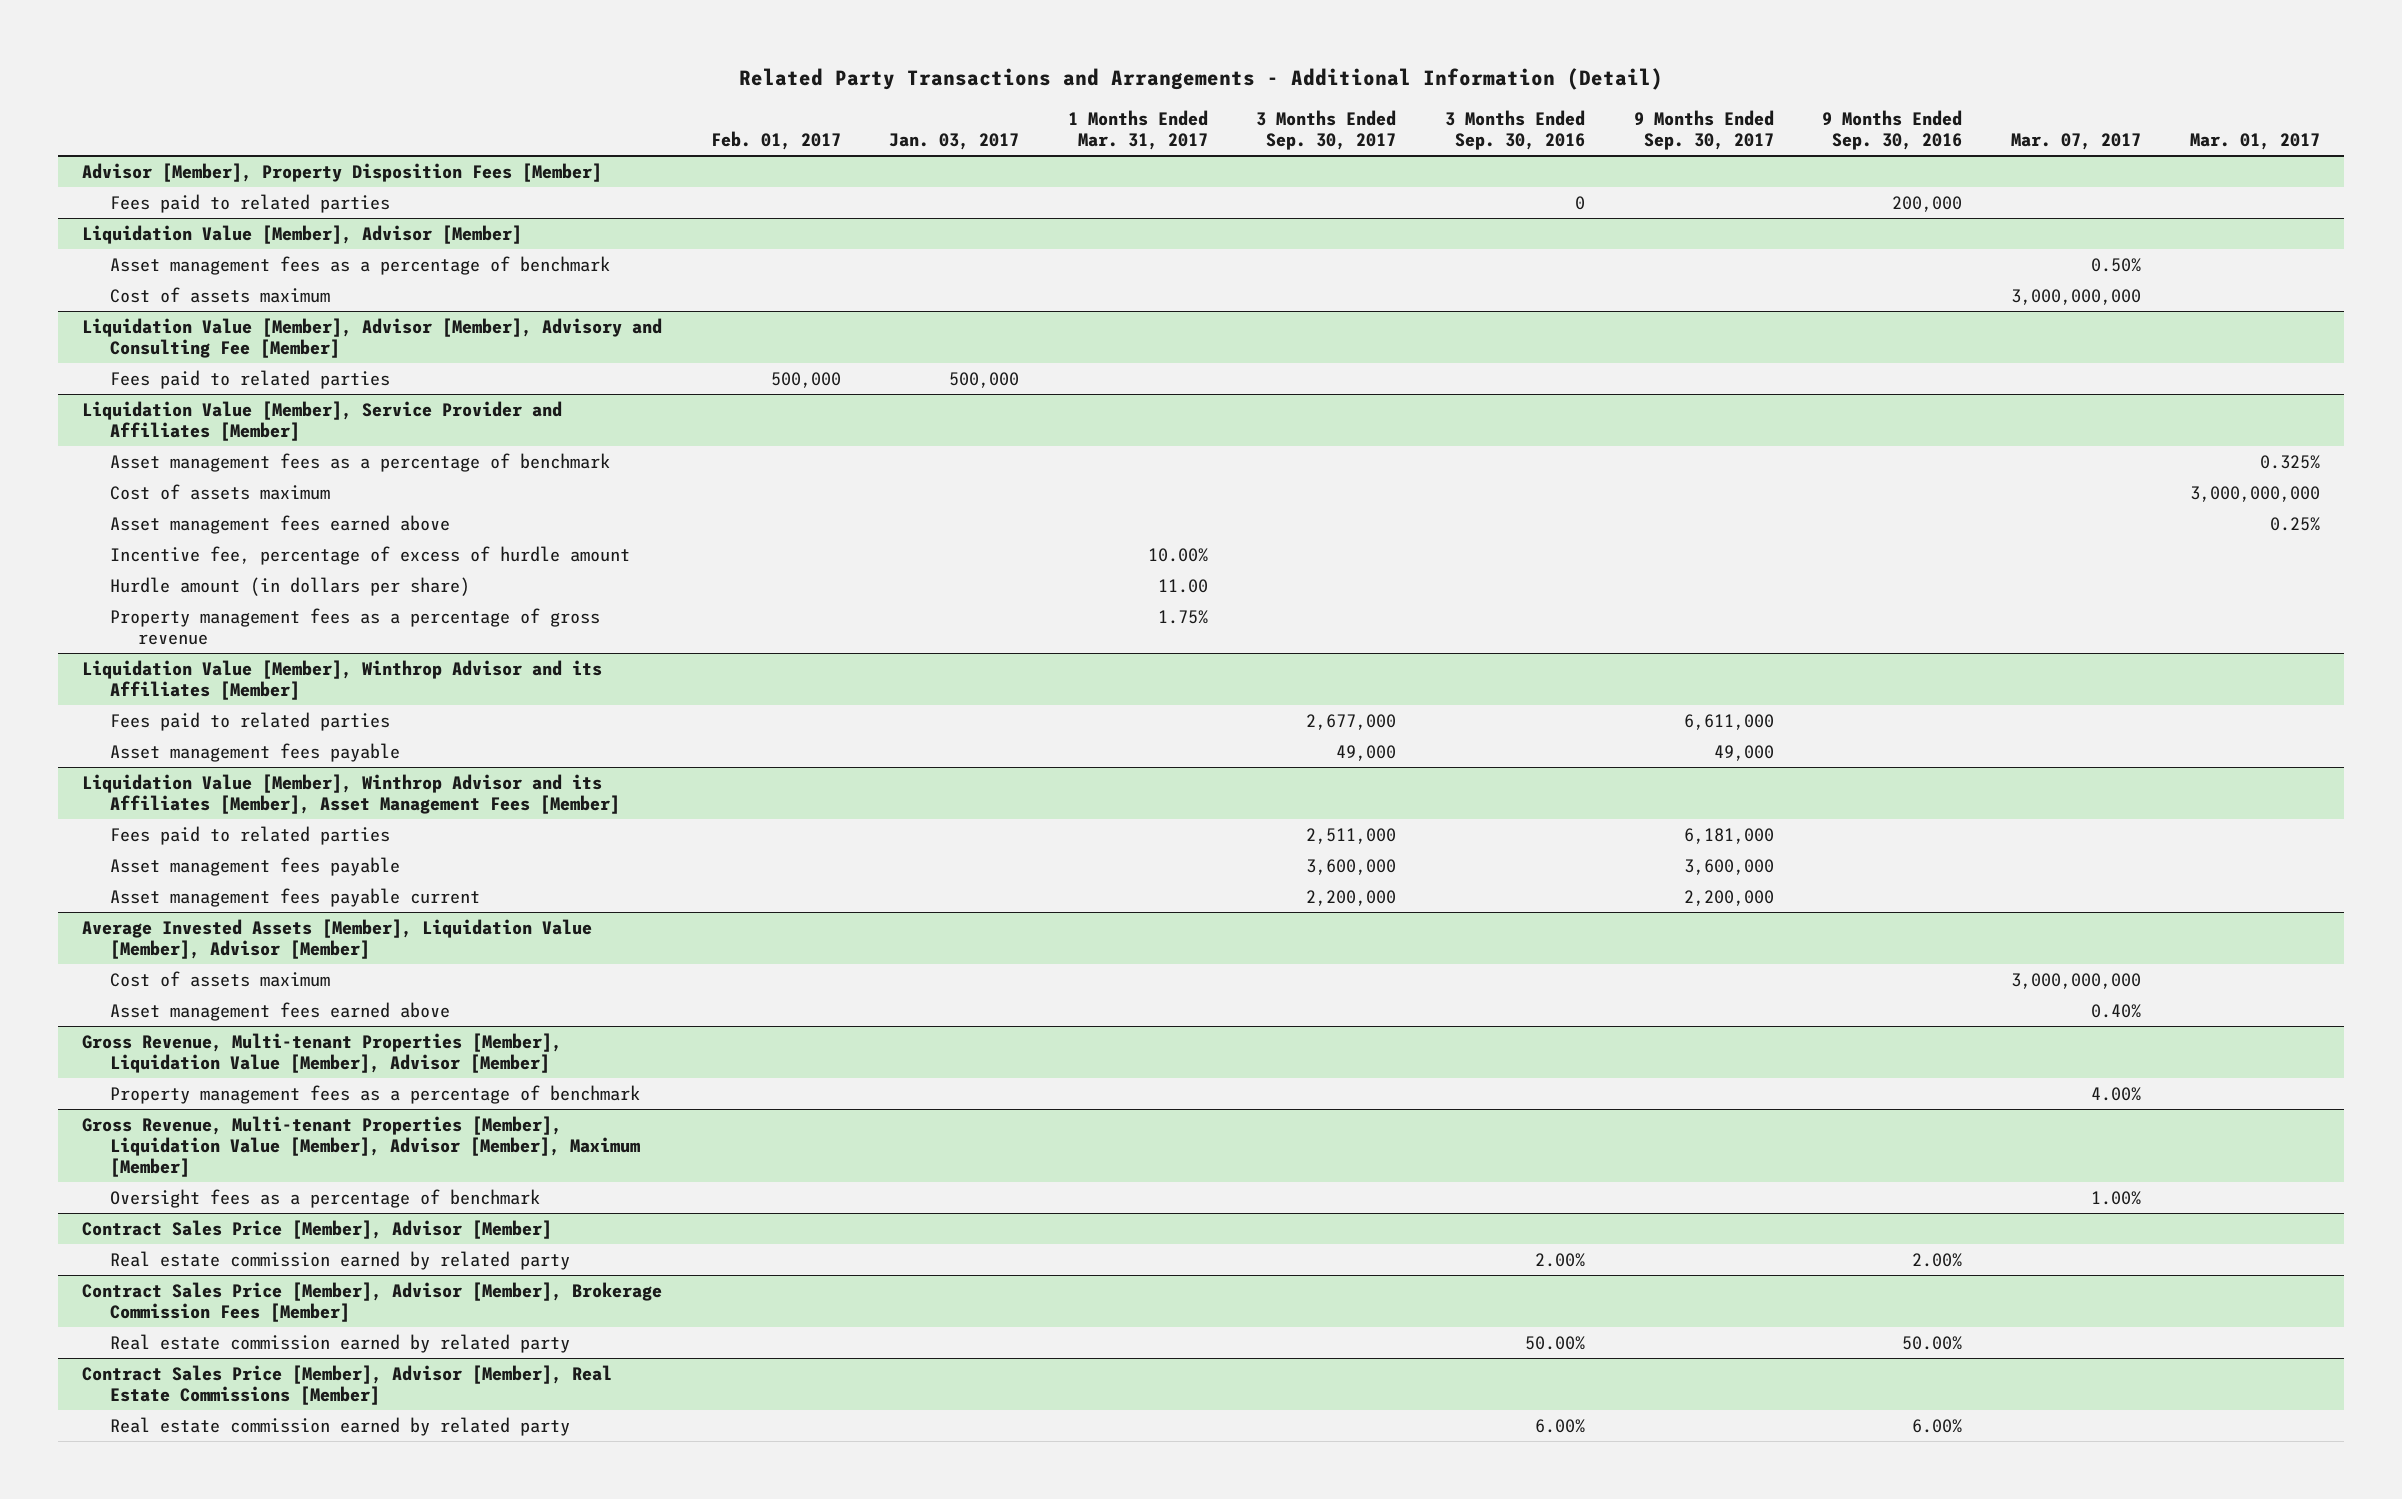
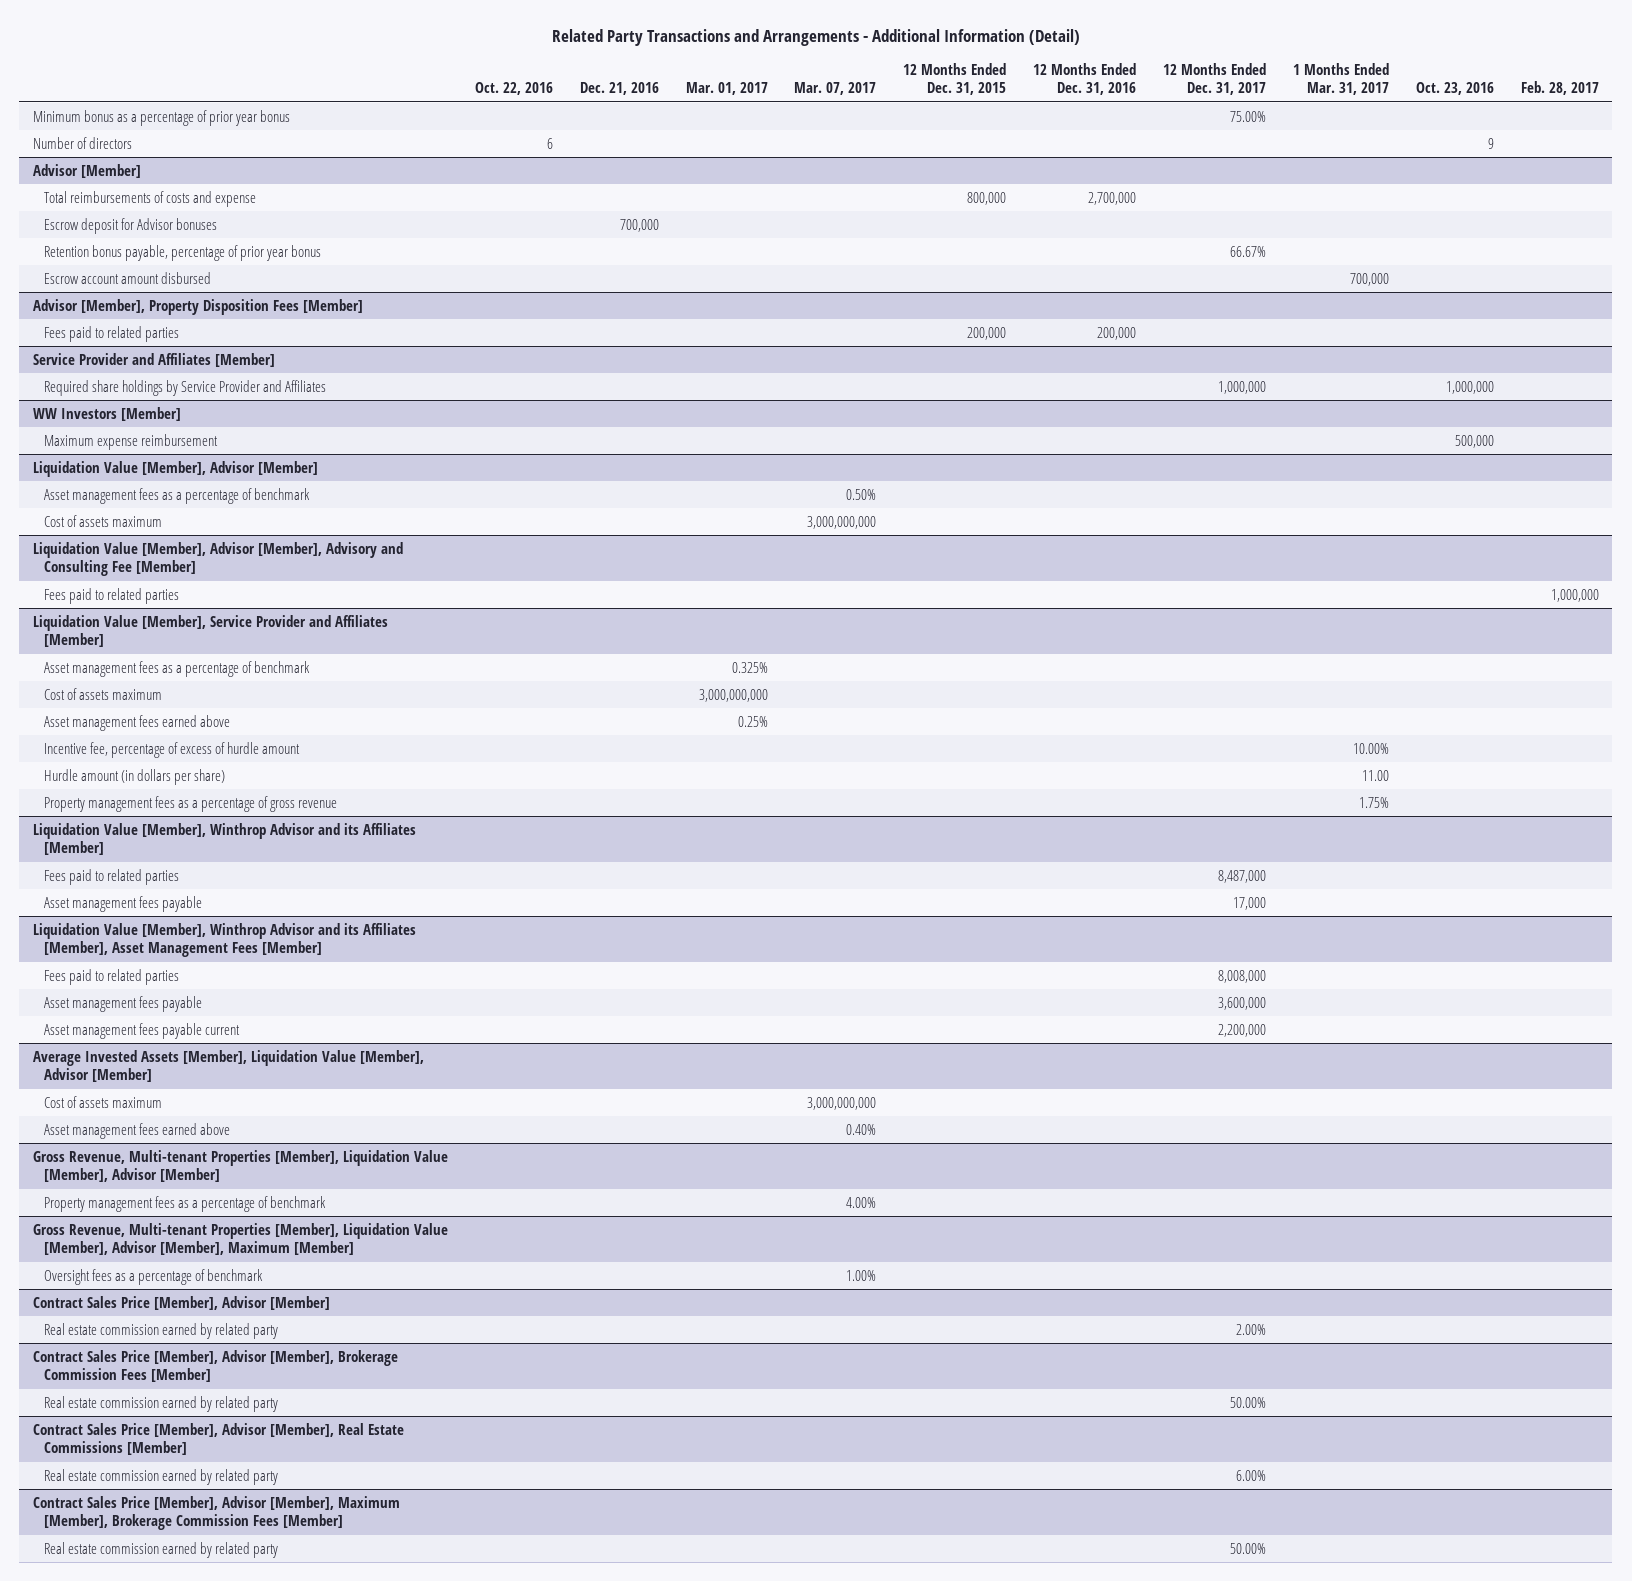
- | Feb. 01, 2017 | Jan. 03, 2017 | 1 Months Ended Mar. 31, 2017 | 3 Months Ended Sep. 30, 2017 | 3 Months Ended Sep. 30, 2016 | 9 Months Ended Sep. 30, 2017 | 9 Months Ended Sep. 30, 2016 | Mar. 07, 2017 | Mar. 01, 2017
+ | Oct. 22, 2016 | Dec. 21, 2016 | Mar. 01, 2017 | Mar. 07, 2017 | 12 Months Ended Dec. 31, 2015 | 12 Months Ended Dec. 31, 2016 | 12 Months Ended Dec. 31, 2017 | 1 Months Ended Mar. 31, 2017 | Oct. 23, 2016 | Feb. 28, 2017
+ Minimum bonus as a percentage of prior year bonus | | | | | | | 75.00% | | |
+ Number of directors | 6 | | | | | | | | 9 |
+ Advisor [Member]
+ Total reimbursements of costs and expense | | | | | 800,000 | 2,700,000 | | | |
+ Escrow deposit for Advisor bonuses | | 700,000 | | | | | | | |
+ Retention bonus payable, percentage of prior year bonus | | | | | | | 66.67% | | |
+ Escrow account amount disbursed | | | | | | | | 700,000 | |
+ Service Provider and Affiliates [Member]
+ Required share holdings by Service Provider and Affiliates | | | | | | | 1,000,000 | | 1,000,000 |
+ WW Investors [Member]
+ Maximum expense reimbursement | | | | | | | | | 500,000 |
+ Contract Sales Price [Member], Advisor [Member], Maximum [Member], Brokerage Commission Fees [Member]
+ Real estate commission earned by related party | | | | | | | 50.00% | | |

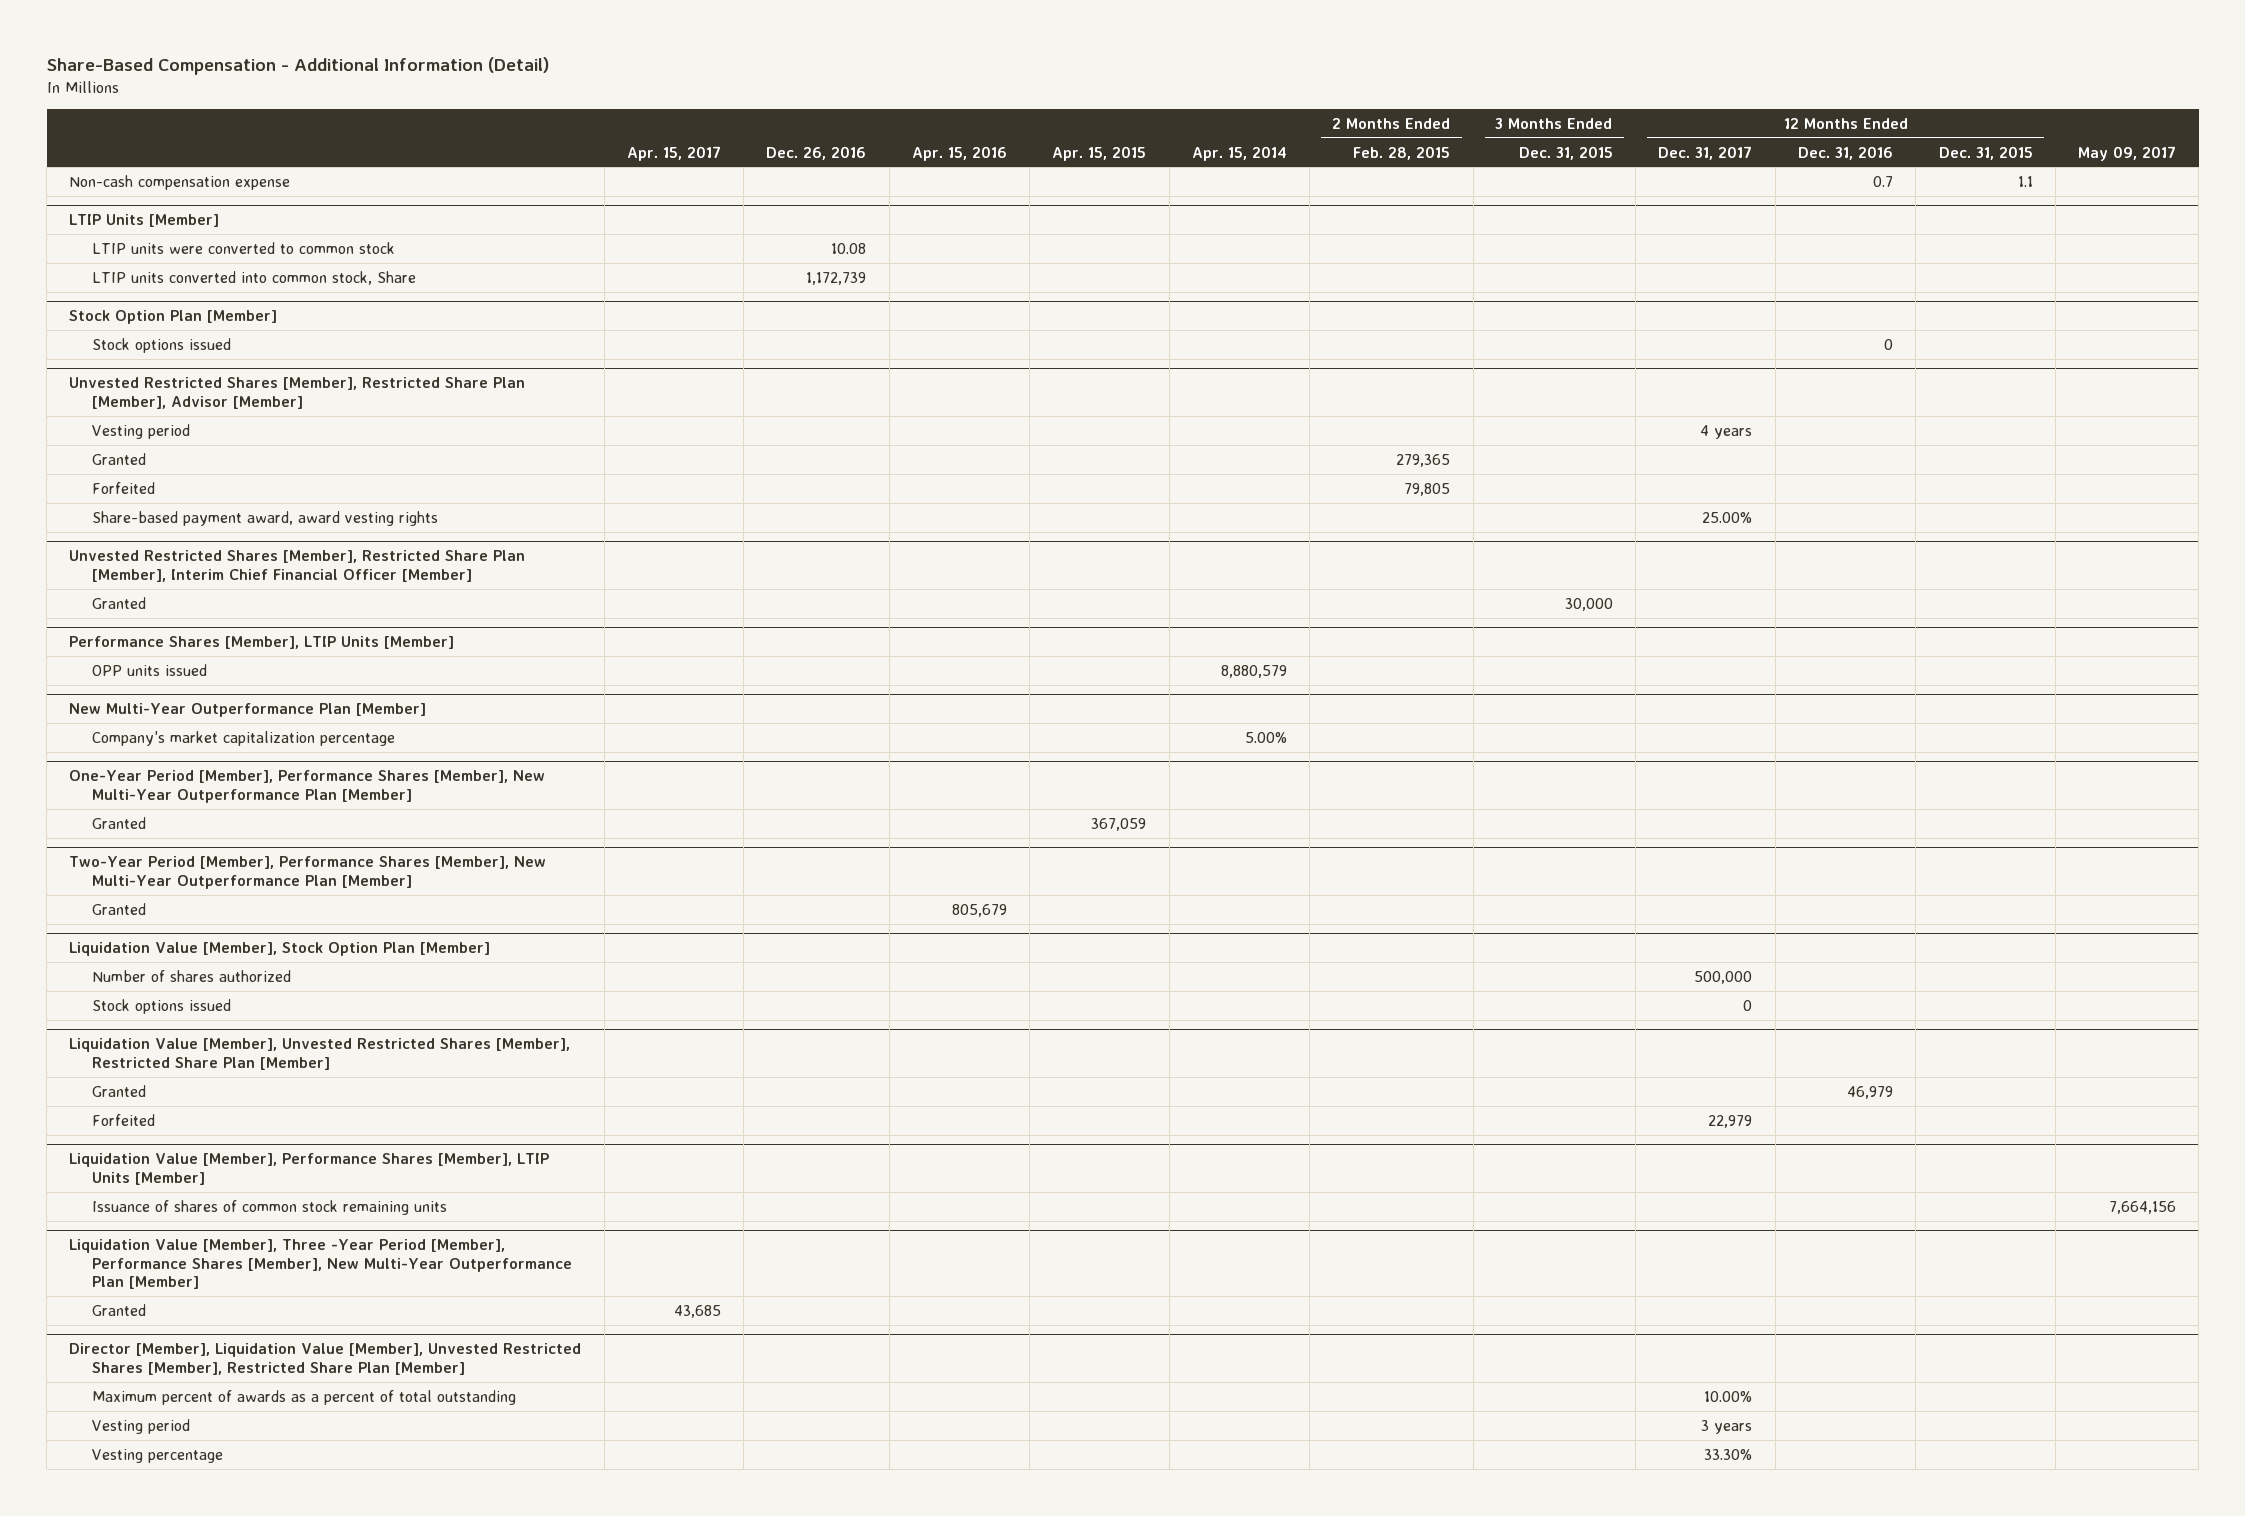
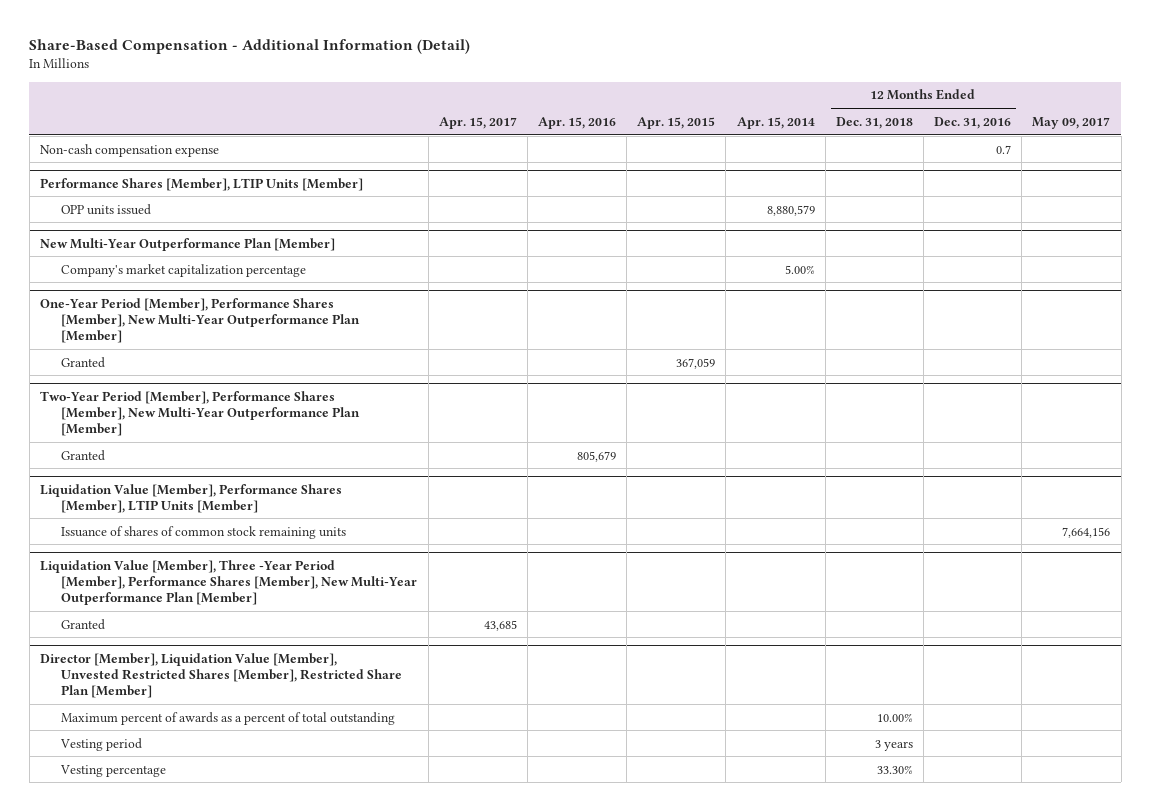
- | Apr. 15, 2017 | Dec. 26, 2016 | Apr. 15, 2016 | Apr. 15, 2015 | Apr. 15, 2014 | 2 Months Ended Feb. 28, 2015 | 3 Months Ended Dec. 31, 2015 | 12 Months Ended Dec. 31, 2017 | 12 Months Ended Dec. 31, 2016 | 12 Months Ended Dec. 31, 2015 | May 09, 2017
+ | Apr. 15, 2017 | Apr. 15, 2016 | Apr. 15, 2015 | Apr. 15, 2014 | 12 Months Ended Dec. 31, 2018 | 12 Months Ended Dec. 31, 2016 | May 09, 2017
- LTIP Units [Member]
- LTIP units were converted to common stock | | 10.08 | | | | | | | | |
- LTIP units converted into common stock, Share | | 1,172,739 | | | | | | | | |
- Stock Option Plan [Member]
- Stock options issued | | | | | | | | | 0 | |
- Unvested Restricted Shares [Member], Restricted Share Plan [Member], Advisor [Member]
- Vesting period | | | | | | | | 4 years | | |
- Granted | | | | | | 279,365 | | | | |
- Forfeited | | | | | | 79,805 | | | | |
- Share-based payment award, award vesting rights | | | | | | | | 25.00% | | |
- Unvested Restricted Shares [Member], Restricted Share Plan [Member], Interim Chief Financial Officer [Member]
- Granted | | | | | | | 30,000 | | | |
- Liquidation Value [Member], Stock Option Plan [Member]
- Number of shares authorized | | | | | | | | 500,000 | | |
- Stock options issued | | | | | | | | 0 | | |
- Liquidation Value [Member], Unvested Restricted Shares [Member], Restricted Share Plan [Member]
- Granted | | | | | | | | | 46,979 | |
- Forfeited | | | | | | | | 22,979 | | |

